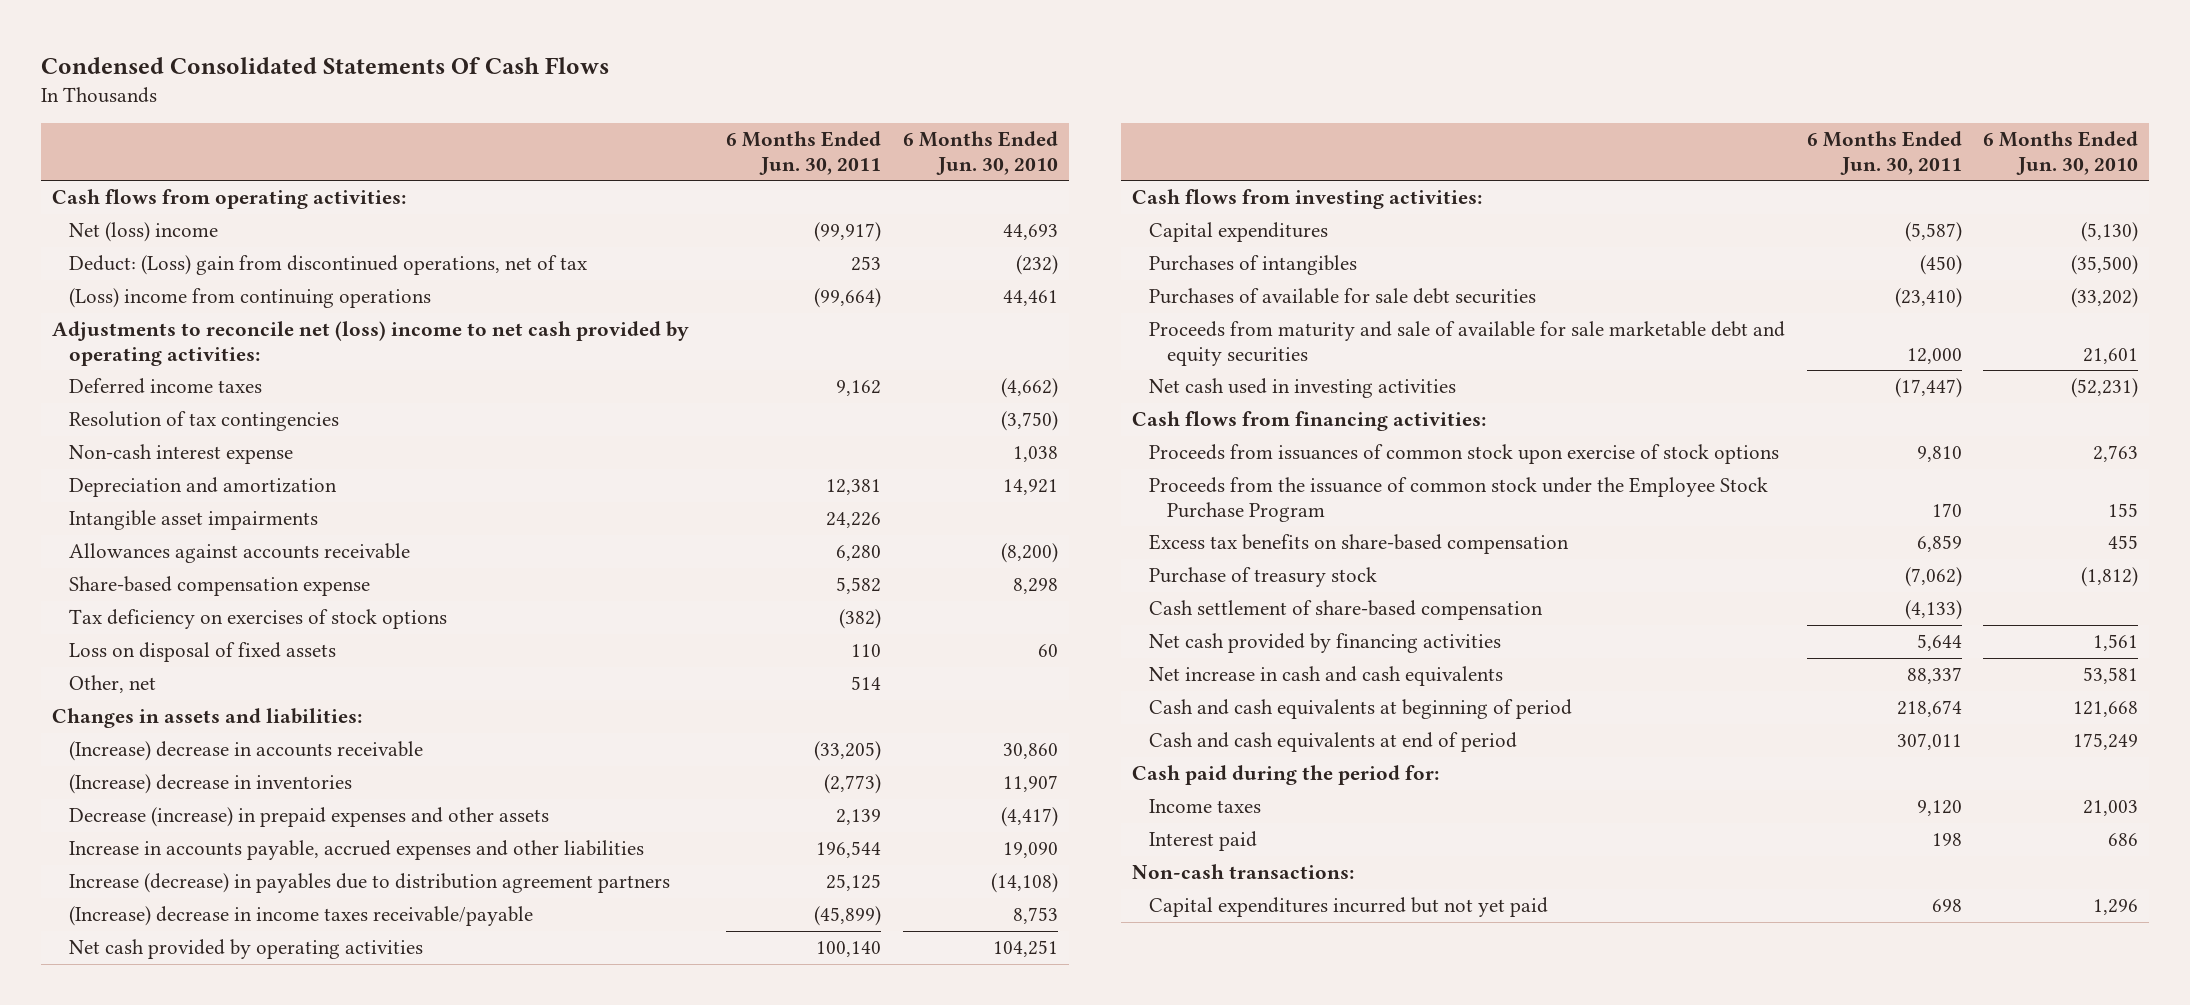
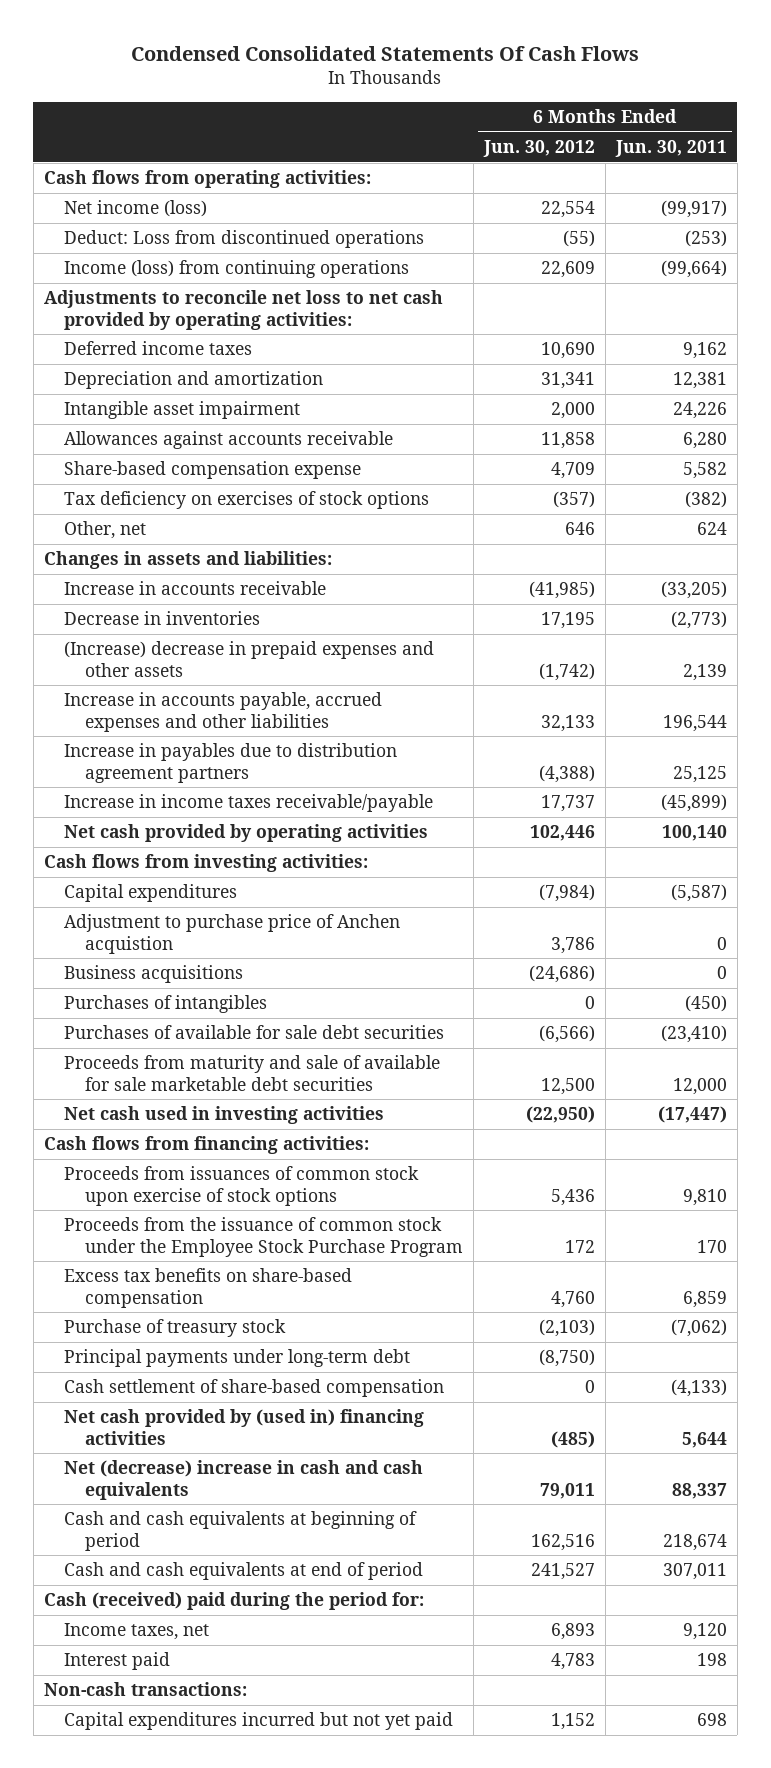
- | 6 Months Ended Jun. 30, 2011 | 6 Months Ended Jun. 30, 2010
+ | 6 Months Ended Jun. 30, 2012 | 6 Months Ended Jun. 30, 2011
- Net (loss) income | (99,917) | 44,693
- Deduct: (Loss) gain from discontinued operations, net of tax | 253 | (232)
- (Loss) income from continuing operations | (99,664) | 44,461
- Adjustments to reconcile net (loss) income to net cash provided by operating activities:
+ Net income (loss) | 22,554 | (99,917)
+ Deduct: Loss from discontinued operations | (55) | (253)
+ Income (loss) from continuing operations | 22,609 | (99,664)
+ Adjustments to reconcile net loss to net cash provided by operating activities:
- Resolution of tax contingencies | | (3,750)
- Non-cash interest expense | | 1,038
- Intangible asset impairments | 24,226 |
+ Intangible asset impairment | 2,000 | 24,226
- Loss on disposal of fixed assets | 110 | 60
- Other, net | 514 |
+ Other, net | 646 | 624
- (Increase) decrease in accounts receivable | (33,205) | 30,860
- (Increase) decrease in inventories | (2,773) | 11,907
- Decrease (increase) in prepaid expenses and other assets | 2,139 | (4,417)
+ Increase in accounts receivable | (41,985) | (33,205)
+ Decrease in inventories | 17,195 | (2,773)
+ (Increase) decrease in prepaid expenses and other assets | (1,742) | 2,139
- Increase (decrease) in payables due to distribution agreement partners | 25,125 | (14,108)
- (Increase) decrease in income taxes receivable/payable | (45,899) | 8,753
+ Increase in payables due to distribution agreement partners | (4,388) | 25,125
+ Increase in income taxes receivable/payable | 17,737 | (45,899)
+ Adjustment to purchase price of Anchen acquistion | 3,786 | 0
+ Business acquisitions | (24,686) | 0
- Proceeds from maturity and sale of available for sale marketable debt and equity securities | 12,000 | 21,601
+ Proceeds from maturity and sale of available for sale marketable debt securities | 12,500 | 12,000
+ Principal payments under long-term debt | (8,750) |
- Net cash provided by financing activities | 5,644 | 1,561
- Net increase in cash and cash equivalents | 88,337 | 53,581
+ Net cash provided by (used in) financing activities | (485) | 5,644
+ Net (decrease) increase in cash and cash equivalents | 79,011 | 88,337
- Cash paid during the period for:
- Income taxes | 9,120 | 21,003
+ Cash (received) paid during the period for:
+ Income taxes, net | 6,893 | 9,120

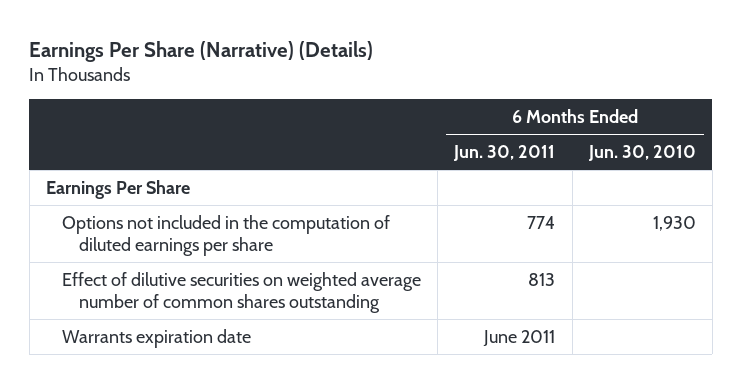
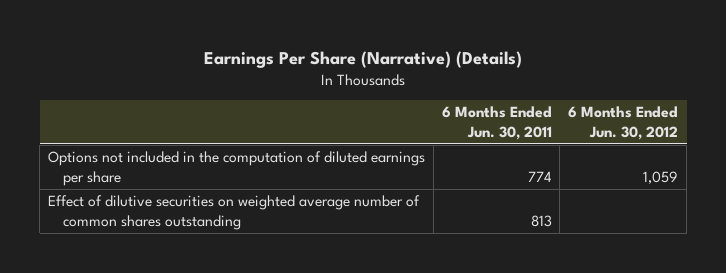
- | 6 Months Ended Jun. 30, 2011 | 6 Months Ended Jun. 30, 2010
+ | 6 Months Ended Jun. 30, 2011 | 6 Months Ended Jun. 30, 2012
- Earnings Per Share
- Warrants expiration date | June 2011 |

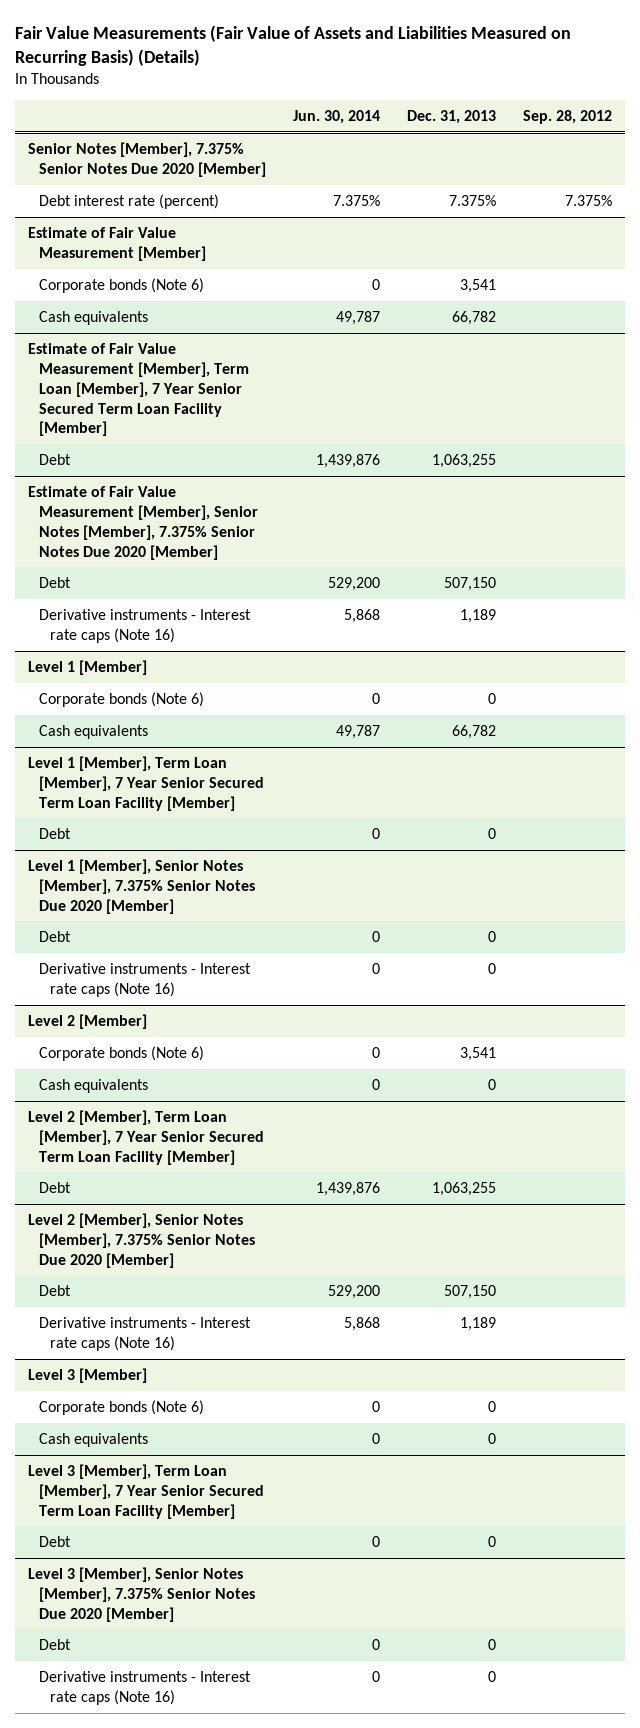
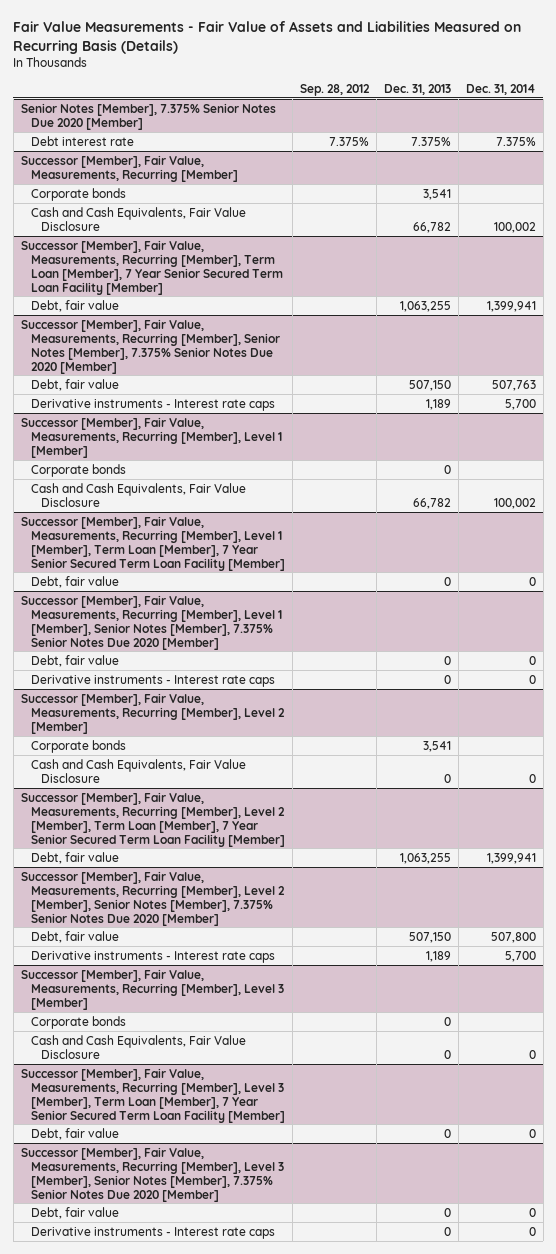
- Fair Value Measurements (Fair Value of Assets and Liabilities Measured on Recurring Basis) (Details)
+ Fair Value Measurements - Fair Value of Assets and Liabilities Measured on Recurring Basis (Details)
- | Jun. 30, 2014 | Dec. 31, 2013 | Sep. 28, 2012
+ | Sep. 28, 2012 | Dec. 31, 2013 | Dec. 31, 2014
@ Senior Notes [Member], 7.375% Senior Notes Due 2020 [Member]
- Debt interest rate (percent) | 7.375% | 7.375% | 7.375%
- Estimate of Fair Value Measurement [Member]
- Corporate bonds (Note 6) | 0 | 3,541 |
- Cash equivalents | 49,787 | 66,782 |
- Estimate of Fair Value Measurement [Member], Term Loan [Member], 7 Year Senior Secured Term Loan Facility [Member]
- Debt | 1,439,876 | 1,063,255 |
- Estimate of Fair Value Measurement [Member], Senior Notes [Member], 7.375% Senior Notes Due 2020 [Member]
- Debt | 529,200 | 507,150 |
- Derivative instruments - Interest rate caps (Note 16) | 5,868 | 1,189 |
- Level 1 [Member]
- Corporate bonds (Note 6) | 0 | 0 |
- Cash equivalents | 49,787 | 66,782 |
- Level 1 [Member], Term Loan [Member], 7 Year Senior Secured Term Loan Facility [Member]
- Debt | 0 | 0 |
- Level 1 [Member], Senior Notes [Member], 7.375% Senior Notes Due 2020 [Member]
- Debt | 0 | 0 |
- Derivative instruments - Interest rate caps (Note 16) | 0 | 0 |
- Level 2 [Member]
- Corporate bonds (Note 6) | 0 | 3,541 |
- Cash equivalents | 0 | 0 |
- Level 2 [Member], Term Loan [Member], 7 Year Senior Secured Term Loan Facility [Member]
- Debt | 1,439,876 | 1,063,255 |
- Level 2 [Member], Senior Notes [Member], 7.375% Senior Notes Due 2020 [Member]
- Debt | 529,200 | 507,150 |
- Derivative instruments - Interest rate caps (Note 16) | 5,868 | 1,189 |
- Level 3 [Member]
- Corporate bonds (Note 6) | 0 | 0 |
- Cash equivalents | 0 | 0 |
- Level 3 [Member], Term Loan [Member], 7 Year Senior Secured Term Loan Facility [Member]
- Debt | 0 | 0 |
- Level 3 [Member], Senior Notes [Member], 7.375% Senior Notes Due 2020 [Member]
- Debt | 0 | 0 |
- Derivative instruments - Interest rate caps (Note 16) | 0 | 0 |
@ Senior Notes [Member], 7.375% Senior Notes Due 2020 [Member]
+ Debt interest rate | 7.375% | 7.375% | 7.375%
+ Successor [Member], Fair Value, Measurements, Recurring [Member]
+ Corporate bonds | | 3,541 |
+ Cash and Cash Equivalents, Fair Value Disclosure | | 66,782 | 100,002
+ Successor [Member], Fair Value, Measurements, Recurring [Member], Term Loan [Member], 7 Year Senior Secured Term Loan Facility [Member]
+ Debt, fair value | | 1,063,255 | 1,399,941
+ Successor [Member], Fair Value, Measurements, Recurring [Member], Senior Notes [Member], 7.375% Senior Notes Due 2020 [Member]
+ Debt, fair value | | 507,150 | 507,763
+ Derivative instruments - Interest rate caps | | 1,189 | 5,700
+ Successor [Member], Fair Value, Measurements, Recurring [Member], Level 1 [Member]
+ Corporate bonds | | 0 |
+ Cash and Cash Equivalents, Fair Value Disclosure | | 66,782 | 100,002
+ Successor [Member], Fair Value, Measurements, Recurring [Member], Level 1 [Member], Term Loan [Member], 7 Year Senior Secured Term Loan Facility [Member]
+ Debt, fair value | | 0 | 0
+ Successor [Member], Fair Value, Measurements, Recurring [Member], Level 1 [Member], Senior Notes [Member], 7.375% Senior Notes Due 2020 [Member]
+ Debt, fair value | | 0 | 0
+ Derivative instruments - Interest rate caps | | 0 | 0
+ Successor [Member], Fair Value, Measurements, Recurring [Member], Level 2 [Member]
+ Corporate bonds | | 3,541 |
+ Cash and Cash Equivalents, Fair Value Disclosure | | 0 | 0
+ Successor [Member], Fair Value, Measurements, Recurring [Member], Level 2 [Member], Term Loan [Member], 7 Year Senior Secured Term Loan Facility [Member]
+ Debt, fair value | | 1,063,255 | 1,399,941
+ Successor [Member], Fair Value, Measurements, Recurring [Member], Level 2 [Member], Senior Notes [Member], 7.375% Senior Notes Due 2020 [Member]
+ Debt, fair value | | 507,150 | 507,800
+ Derivative instruments - Interest rate caps | | 1,189 | 5,700
+ Successor [Member], Fair Value, Measurements, Recurring [Member], Level 3 [Member]
+ Corporate bonds | | 0 |
+ Cash and Cash Equivalents, Fair Value Disclosure | | 0 | 0
+ Successor [Member], Fair Value, Measurements, Recurring [Member], Level 3 [Member], Term Loan [Member], 7 Year Senior Secured Term Loan Facility [Member]
+ Debt, fair value | | 0 | 0
+ Successor [Member], Fair Value, Measurements, Recurring [Member], Level 3 [Member], Senior Notes [Member], 7.375% Senior Notes Due 2020 [Member]
+ Debt, fair value | | 0 | 0
+ Derivative instruments - Interest rate caps | | 0 | 0

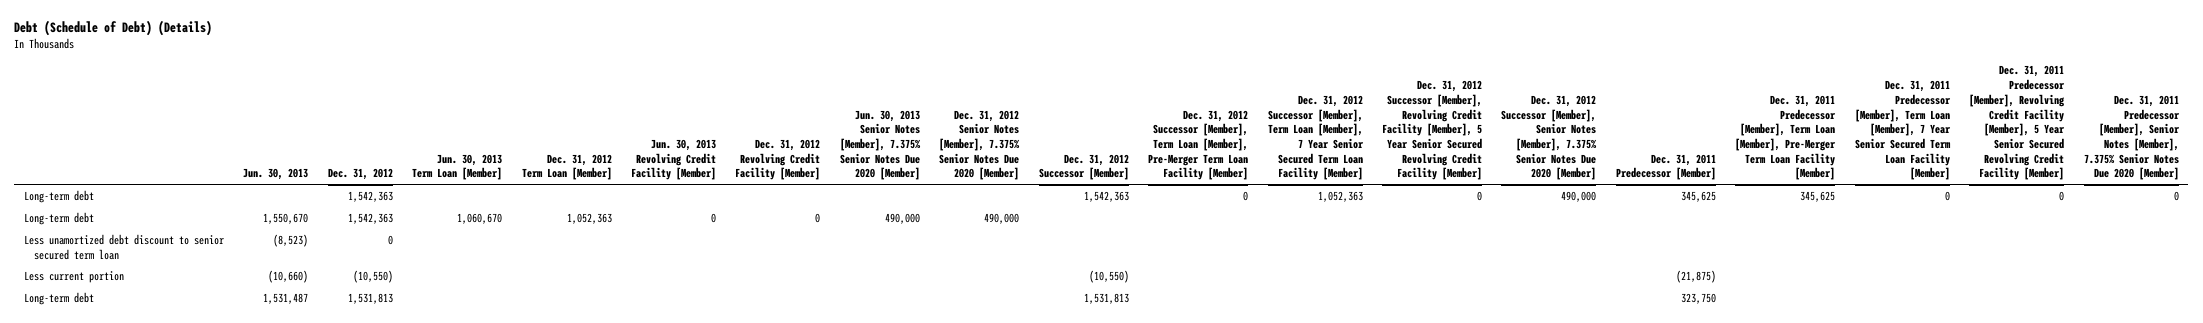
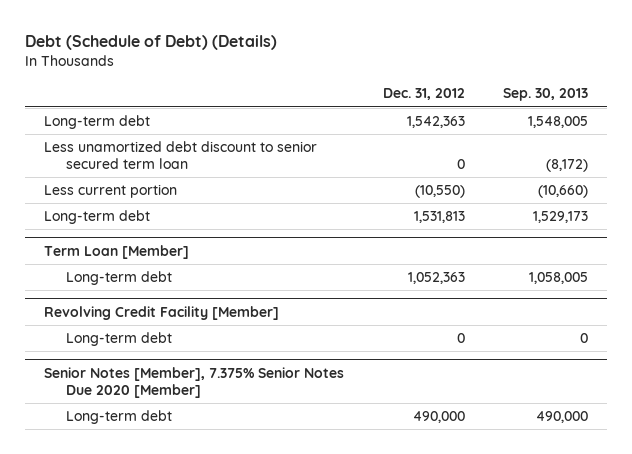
- | Jun. 30, 2013 | Dec. 31, 2012 | Jun. 30, 2013 Term Loan [Member] | Dec. 31, 2012 Term Loan [Member] | Jun. 30, 2013 Revolving Credit Facility [Member] | Dec. 31, 2012 Revolving Credit Facility [Member] | Jun. 30, 2013 Senior Notes [Member], 7.375% Senior Notes Due 2020 [Member] | Dec. 31, 2012 Senior Notes [Member], 7.375% Senior Notes Due 2020 [Member] | Dec. 31, 2012 Successor [Member] | Dec. 31, 2012 Successor [Member], Term Loan [Member], Pre-Merger Term Loan Facility [Member] | Dec. 31, 2012 Successor [Member], Term Loan [Member], 7 Year Senior Secured Term Loan Facility [Member] | Dec. 31, 2012 Successor [Member], Revolving Credit Facility [Member], 5 Year Senior Secured Revolving Credit Facility [Member] | Dec. 31, 2012 Successor [Member], Senior Notes [Member], 7.375% Senior Notes Due 2020 [Member] | Dec. 31, 2011 Predecessor [Member] | Dec. 31, 2011 Predecessor [Member], Term Loan [Member], Pre-Merger Term Loan Facility [Member] | Dec. 31, 2011 Predecessor [Member], Term Loan [Member], 7 Year Senior Secured Term Loan Facility [Member] | Dec. 31, 2011 Predecessor [Member], Revolving Credit Facility [Member], 5 Year Senior Secured Revolving Credit Facility [Member] | Dec. 31, 2011 Predecessor [Member], Senior Notes [Member], 7.375% Senior Notes Due 2020 [Member]
+ | Dec. 31, 2012 | Sep. 30, 2013
- Long-term debt | 1,550,670 | 1,542,363 | 1,060,670 | 1,052,363 | 0 | 0 | 490,000 | 490,000 | | | | | | | | | |
+ Term Loan [Member]
+ Long-term debt | 1,052,363 | 1,058,005
+ Revolving Credit Facility [Member]
+ Long-term debt | 0 | 0
+ Senior Notes [Member], 7.375% Senior Notes Due 2020 [Member]
+ Long-term debt | 490,000 | 490,000

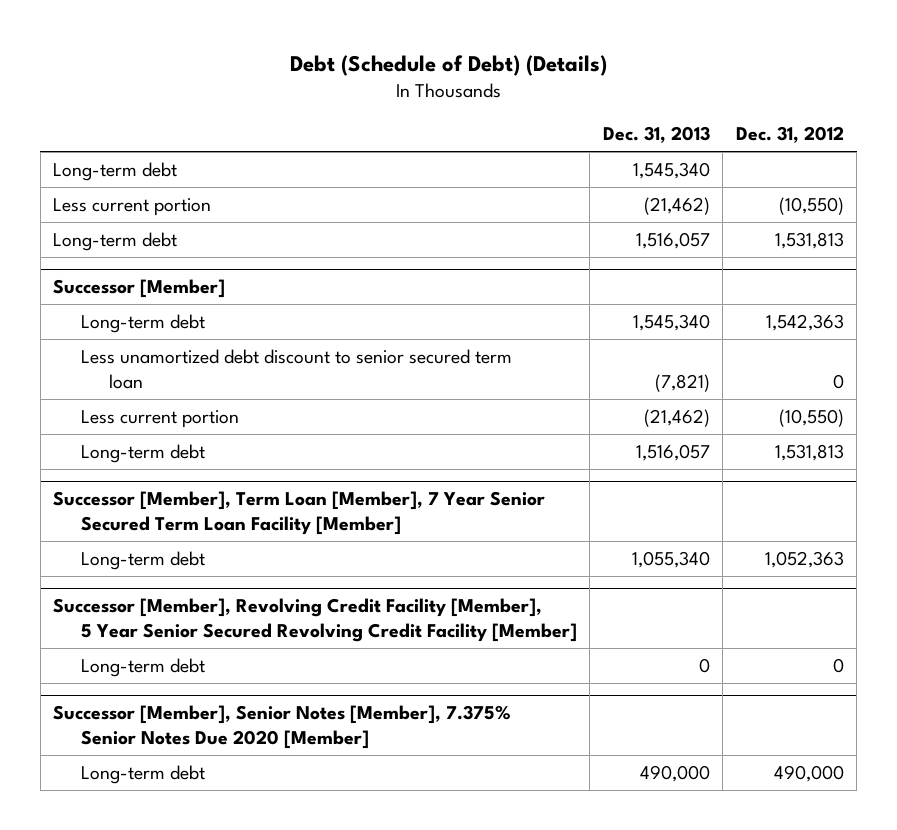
- | Dec. 31, 2012 | Sep. 30, 2013
+ | Dec. 31, 2013 | Dec. 31, 2012
+ Long-term debt | 1,545,340 |
+ Less current portion | (21,462) | (10,550)
+ Long-term debt | 1,516,057 | 1,531,813
+ Successor [Member]
- Term Loan [Member]
+ Successor [Member], Term Loan [Member], 7 Year Senior Secured Term Loan Facility [Member]
- Revolving Credit Facility [Member]
+ Successor [Member], Revolving Credit Facility [Member], 5 Year Senior Secured Revolving Credit Facility [Member]
- Senior Notes [Member], 7.375% Senior Notes Due 2020 [Member]
+ Successor [Member], Senior Notes [Member], 7.375% Senior Notes Due 2020 [Member]

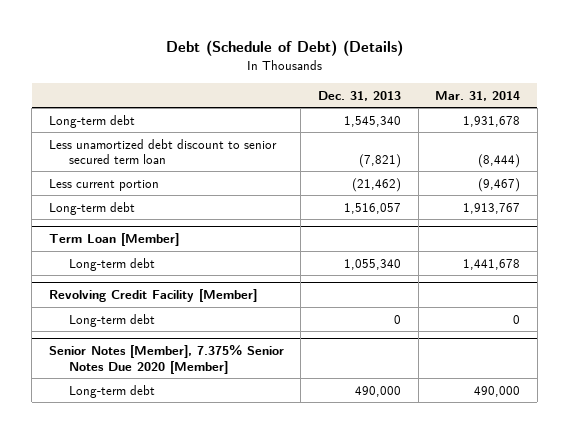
- | Dec. 31, 2013 | Dec. 31, 2012
+ | Dec. 31, 2013 | Mar. 31, 2014
- Less current portion | (21,462) | (10,550)
- Long-term debt | 1,516,057 | 1,531,813
- Successor [Member]
- Long-term debt | 1,545,340 | 1,542,363
- Successor [Member], Term Loan [Member], 7 Year Senior Secured Term Loan Facility [Member]
+ Term Loan [Member]
- Successor [Member], Revolving Credit Facility [Member], 5 Year Senior Secured Revolving Credit Facility [Member]
+ Revolving Credit Facility [Member]
- Successor [Member], Senior Notes [Member], 7.375% Senior Notes Due 2020 [Member]
+ Senior Notes [Member], 7.375% Senior Notes Due 2020 [Member]

